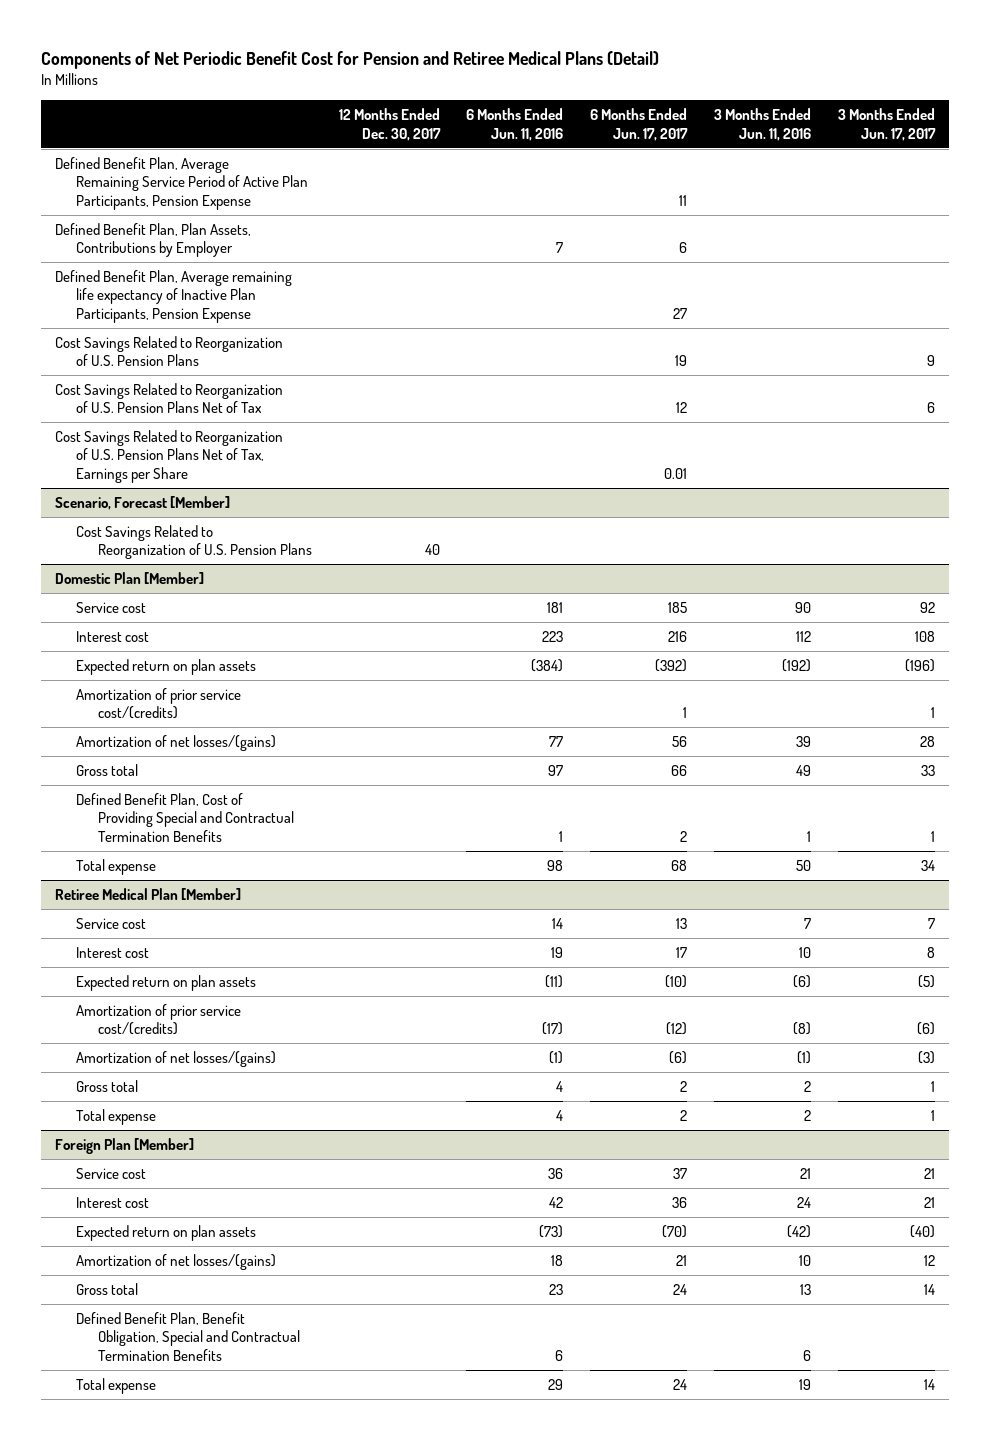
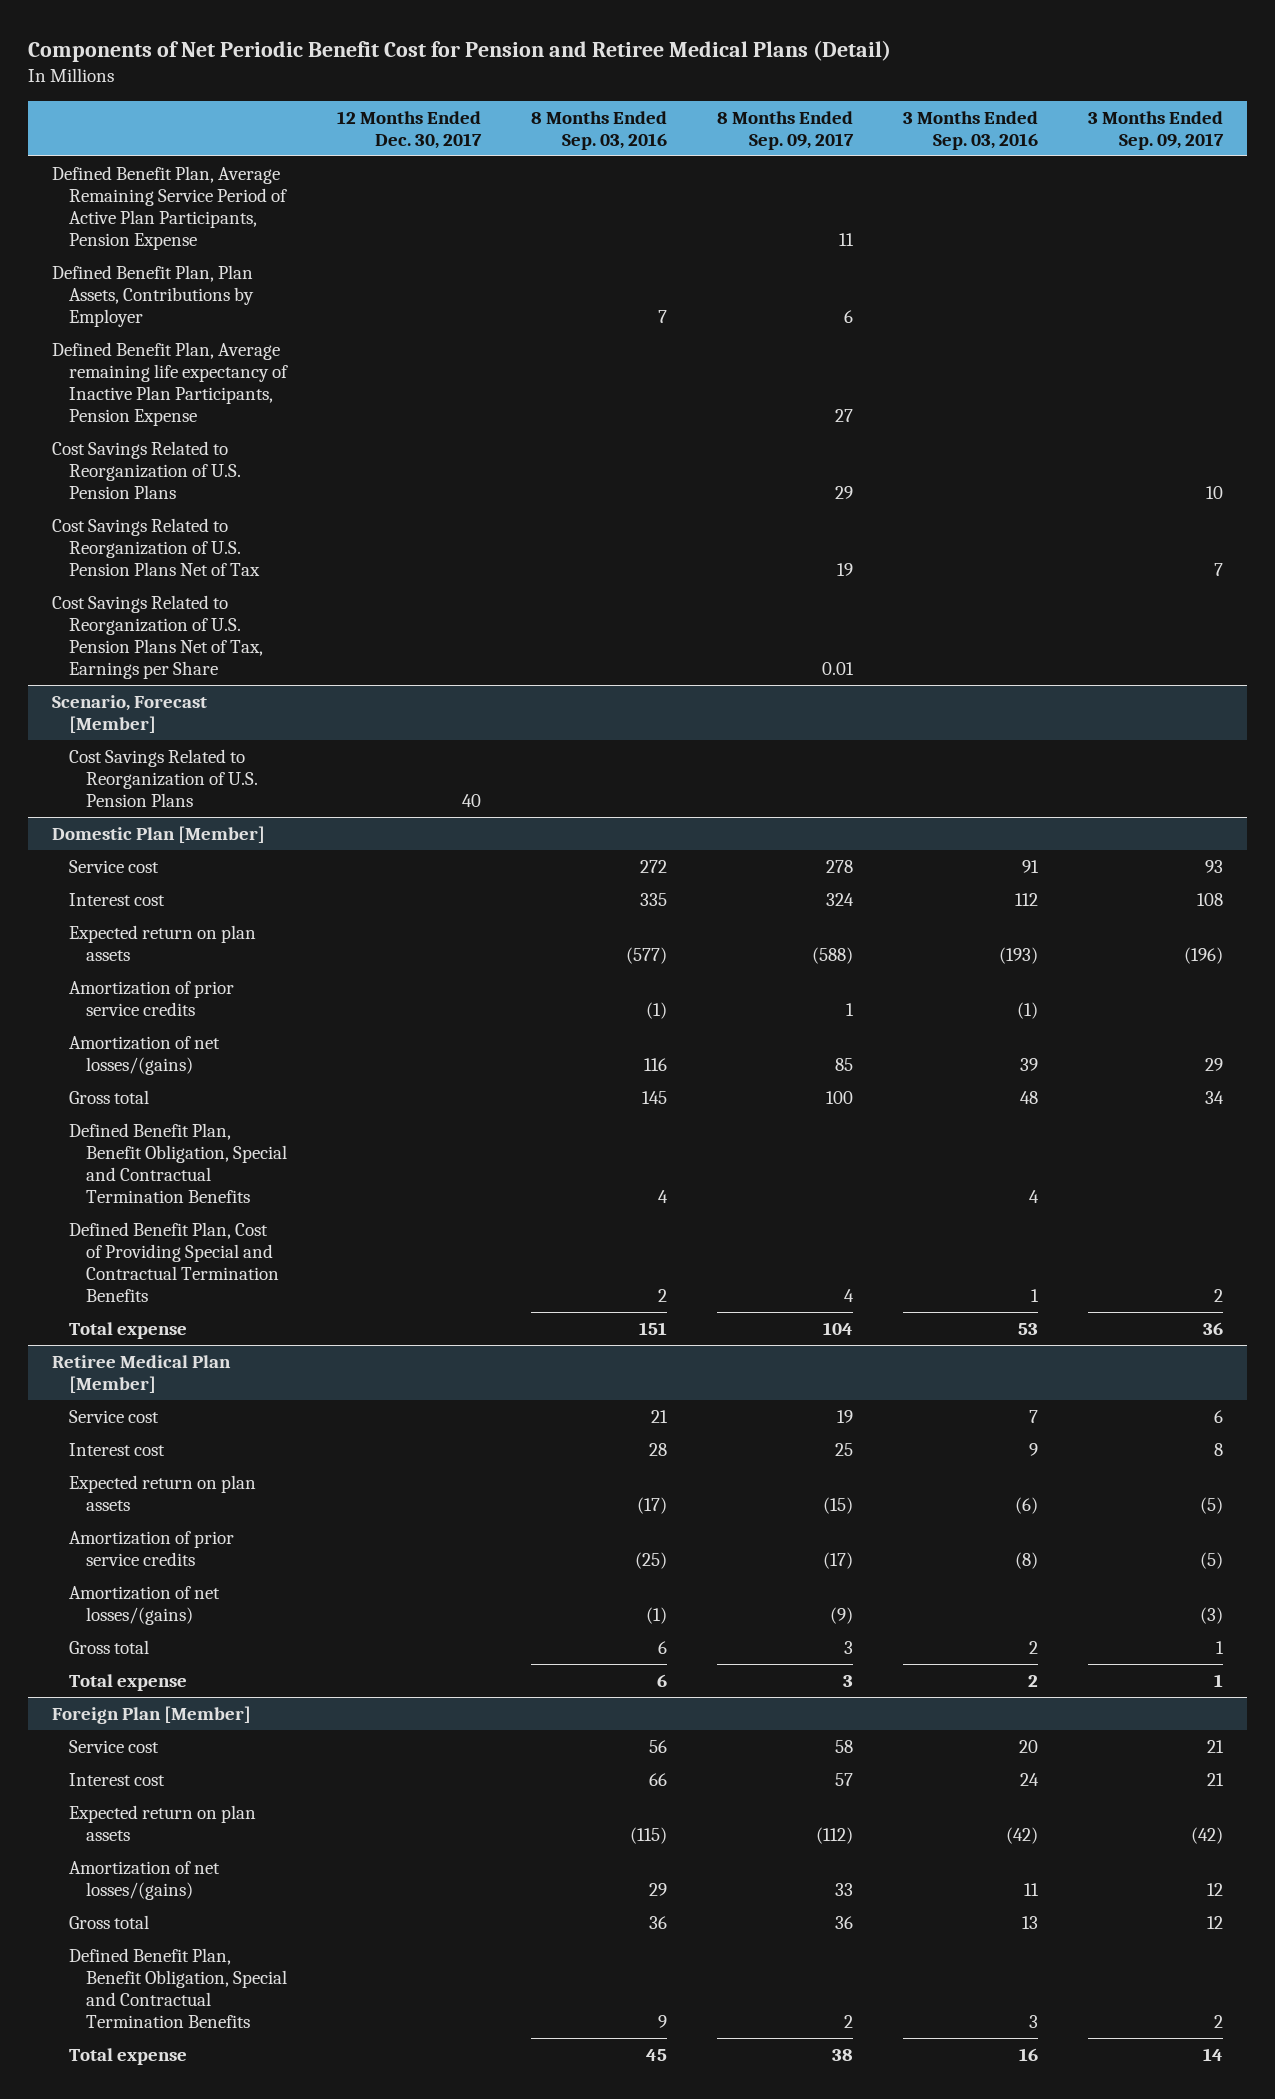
- | 12 Months Ended Dec. 30, 2017 | 6 Months Ended Jun. 11, 2016 | 6 Months Ended Jun. 17, 2017 | 3 Months Ended Jun. 11, 2016 | 3 Months Ended Jun. 17, 2017
+ | 12 Months Ended Dec. 30, 2017 | 8 Months Ended Sep. 03, 2016 | 8 Months Ended Sep. 09, 2017 | 3 Months Ended Sep. 03, 2016 | 3 Months Ended Sep. 09, 2017
@ Domestic Plan [Member]
- Amortization of prior service cost/(credits) | | | 1 | | 1
+ Amortization of prior service credits | | (1) | 1 | (1) |
+ Defined Benefit Plan, Benefit Obligation, Special and Contractual Termination Benefits | | 4 | | 4 |
@ Retiree Medical Plan [Member]
- Amortization of prior service cost/(credits) | | (17) | (12) | (8) | (6)
+ Amortization of prior service credits | | (25) | (17) | (8) | (5)

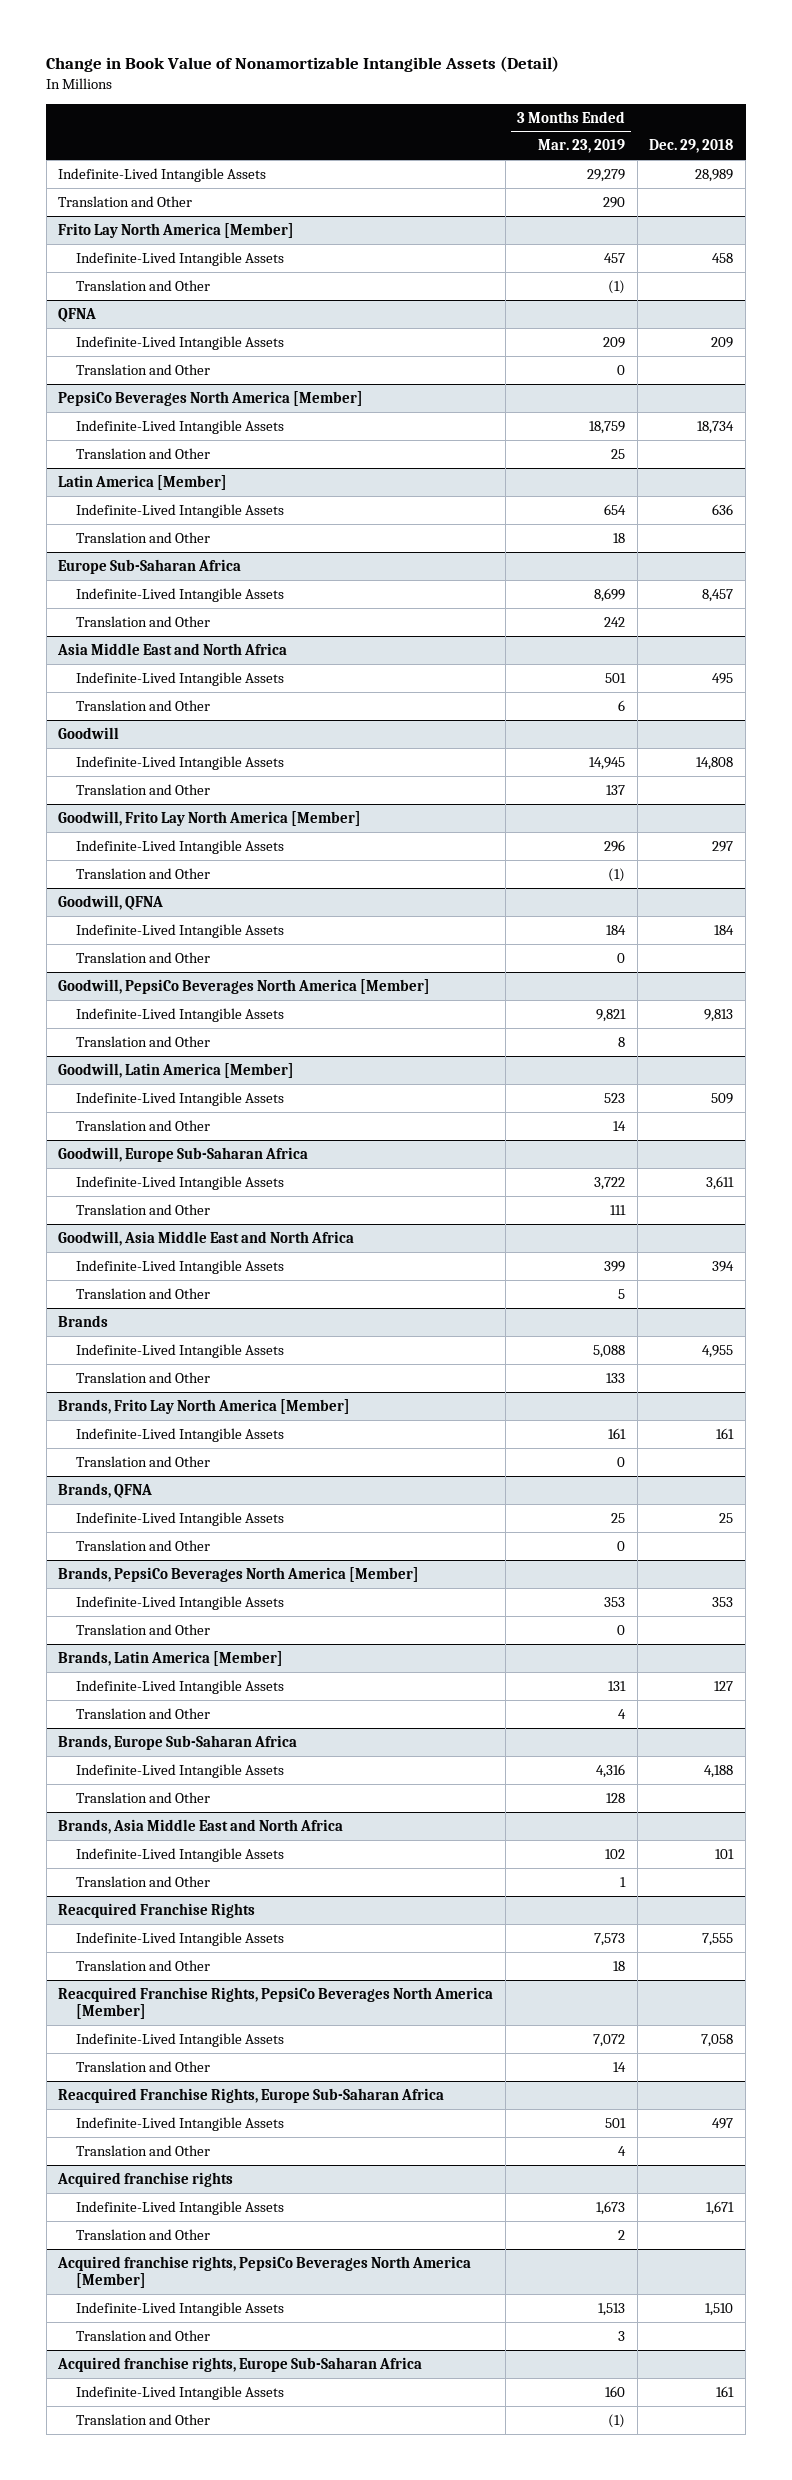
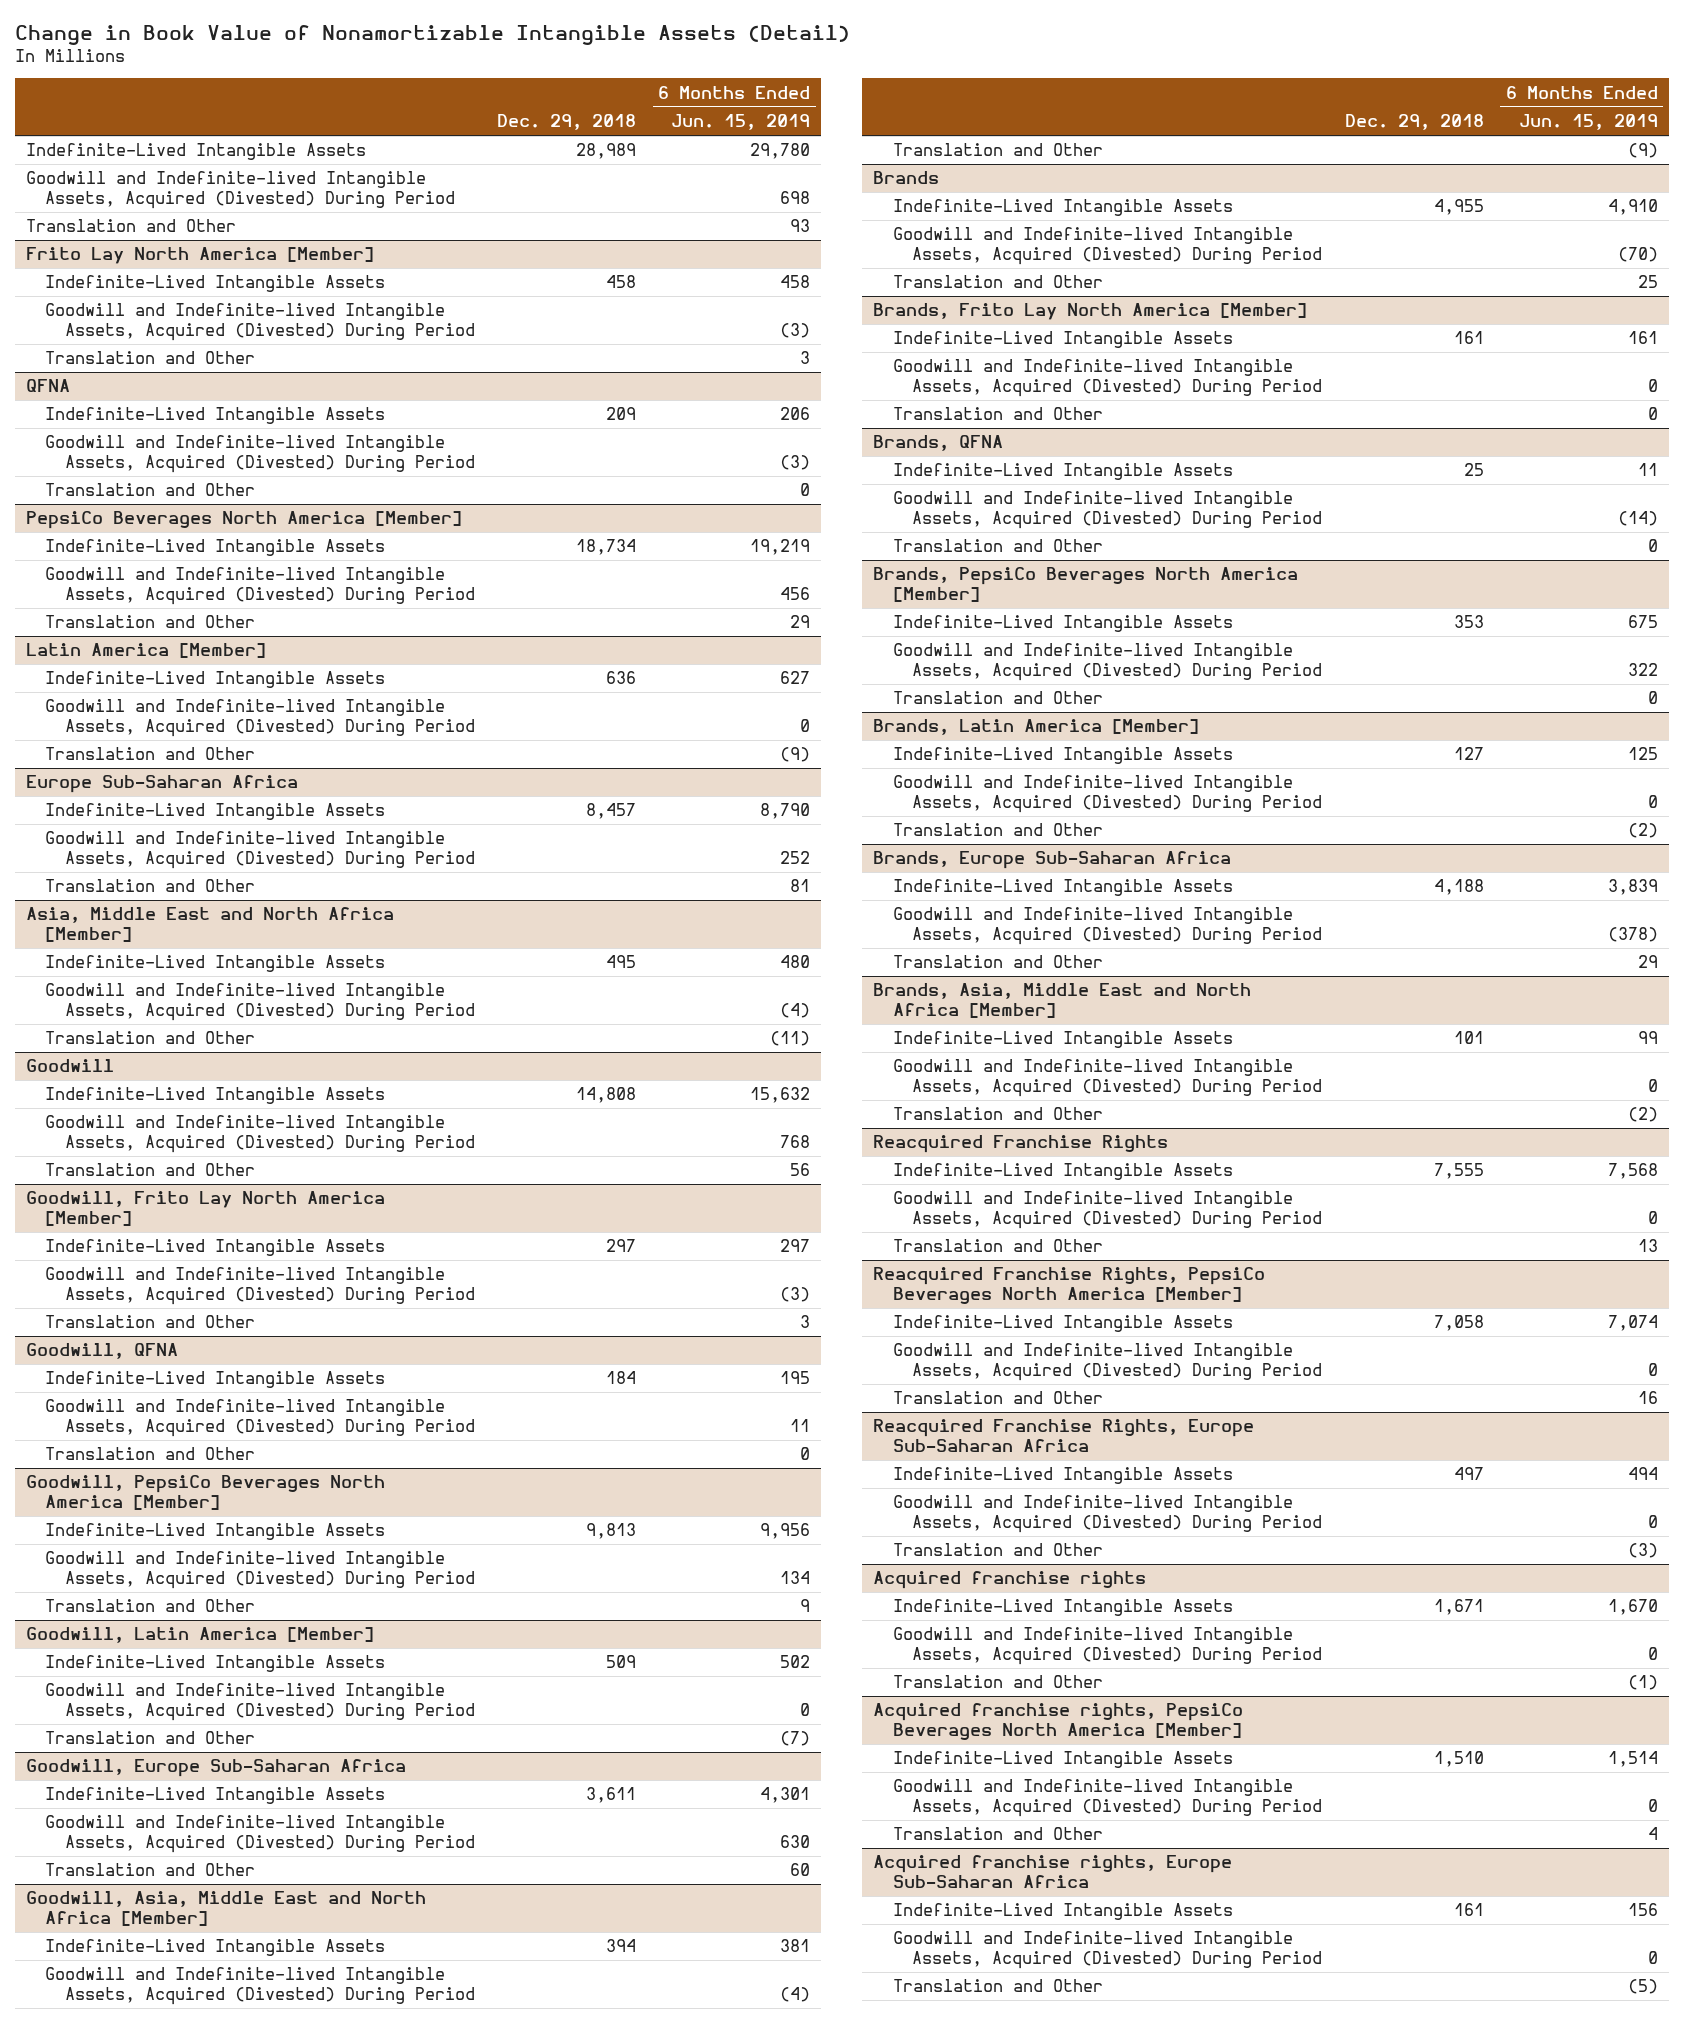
- | 3 Months Ended Mar. 23, 2019 | Dec. 29, 2018
+ | Dec. 29, 2018 | 6 Months Ended Jun. 15, 2019
+ Goodwill and Indefinite-lived Intangible Assets, Acquired (Divested) During Period | | 698
@ Frito Lay North America [Member]
+ Goodwill and Indefinite-lived Intangible Assets, Acquired (Divested) During Period | | (3)
@ QFNA
+ Goodwill and Indefinite-lived Intangible Assets, Acquired (Divested) During Period | | (3)
@ PepsiCo Beverages North America [Member]
+ Goodwill and Indefinite-lived Intangible Assets, Acquired (Divested) During Period | | 456
@ Latin America [Member]
+ Goodwill and Indefinite-lived Intangible Assets, Acquired (Divested) During Period | | 0
@ Europe Sub-Saharan Africa
+ Goodwill and Indefinite-lived Intangible Assets, Acquired (Divested) During Period | | 252
- Asia Middle East and North Africa
+ Asia, Middle East and North Africa [Member]
+ Goodwill and Indefinite-lived Intangible Assets, Acquired (Divested) During Period | | (4)
@ Goodwill
+ Goodwill and Indefinite-lived Intangible Assets, Acquired (Divested) During Period | | 768
@ Goodwill, Frito Lay North America [Member]
+ Goodwill and Indefinite-lived Intangible Assets, Acquired (Divested) During Period | | (3)
@ Goodwill, QFNA
+ Goodwill and Indefinite-lived Intangible Assets, Acquired (Divested) During Period | | 11
@ Goodwill, PepsiCo Beverages North America [Member]
+ Goodwill and Indefinite-lived Intangible Assets, Acquired (Divested) During Period | | 134
@ Goodwill, Latin America [Member]
+ Goodwill and Indefinite-lived Intangible Assets, Acquired (Divested) During Period | | 0
@ Goodwill, Europe Sub-Saharan Africa
+ Goodwill and Indefinite-lived Intangible Assets, Acquired (Divested) During Period | | 630
- Goodwill, Asia Middle East and North Africa
+ Goodwill, Asia, Middle East and North Africa [Member]
+ Goodwill and Indefinite-lived Intangible Assets, Acquired (Divested) During Period | | (4)
@ Brands
+ Goodwill and Indefinite-lived Intangible Assets, Acquired (Divested) During Period | | (70)
@ Brands, Frito Lay North America [Member]
+ Goodwill and Indefinite-lived Intangible Assets, Acquired (Divested) During Period | | 0
@ Brands, QFNA
+ Goodwill and Indefinite-lived Intangible Assets, Acquired (Divested) During Period | | (14)
@ Brands, PepsiCo Beverages North America [Member]
+ Goodwill and Indefinite-lived Intangible Assets, Acquired (Divested) During Period | | 322
@ Brands, Latin America [Member]
+ Goodwill and Indefinite-lived Intangible Assets, Acquired (Divested) During Period | | 0
@ Brands, Europe Sub-Saharan Africa
+ Goodwill and Indefinite-lived Intangible Assets, Acquired (Divested) During Period | | (378)
- Brands, Asia Middle East and North Africa
+ Brands, Asia, Middle East and North Africa [Member]
+ Goodwill and Indefinite-lived Intangible Assets, Acquired (Divested) During Period | | 0
@ Reacquired Franchise Rights
+ Goodwill and Indefinite-lived Intangible Assets, Acquired (Divested) During Period | | 0
@ Reacquired Franchise Rights, PepsiCo Beverages North America [Member]
+ Goodwill and Indefinite-lived Intangible Assets, Acquired (Divested) During Period | | 0
@ Reacquired Franchise Rights, Europe Sub-Saharan Africa
+ Goodwill and Indefinite-lived Intangible Assets, Acquired (Divested) During Period | | 0
@ Acquired franchise rights
+ Goodwill and Indefinite-lived Intangible Assets, Acquired (Divested) During Period | | 0
@ Acquired franchise rights, PepsiCo Beverages North America [Member]
+ Goodwill and Indefinite-lived Intangible Assets, Acquired (Divested) During Period | | 0
@ Acquired franchise rights, Europe Sub-Saharan Africa
+ Goodwill and Indefinite-lived Intangible Assets, Acquired (Divested) During Period | | 0

